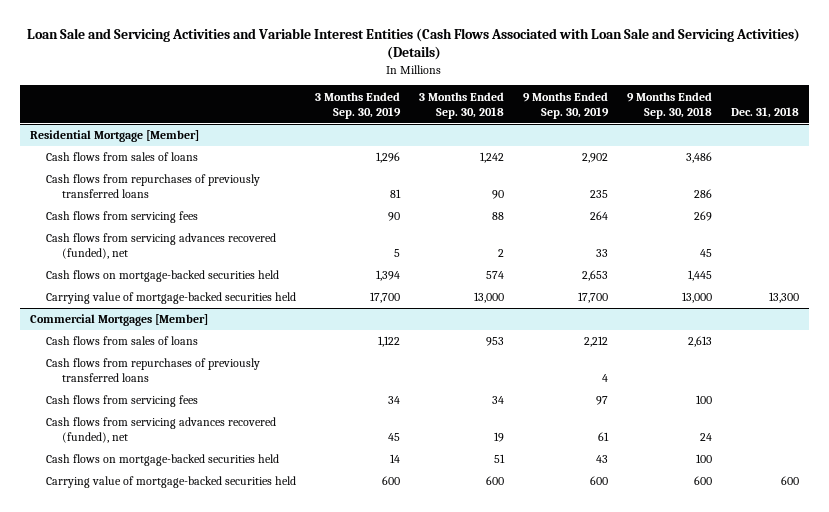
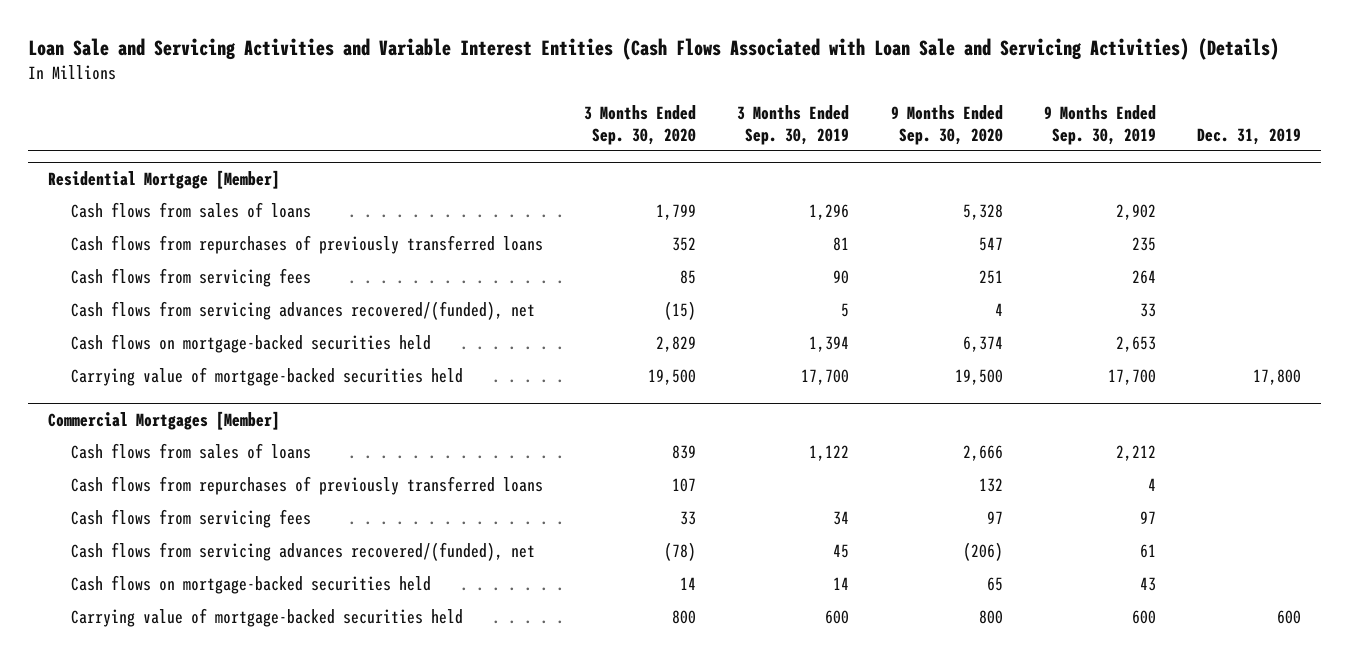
- | 3 Months Ended Sep. 30, 2019 | 3 Months Ended Sep. 30, 2018 | 9 Months Ended Sep. 30, 2019 | 9 Months Ended Sep. 30, 2018 | Dec. 31, 2018
+ | 3 Months Ended Sep. 30, 2020 | 3 Months Ended Sep. 30, 2019 | 9 Months Ended Sep. 30, 2020 | 9 Months Ended Sep. 30, 2019 | Dec. 31, 2019
@ Residential Mortgage [Member]
- Cash flows from servicing advances recovered (funded), net | 5 | 2 | 33 | 45 |
+ Cash flows from servicing advances recovered/(funded), net | (15) | 5 | 4 | 33 |
@ Commercial Mortgages [Member]
- Cash flows from servicing advances recovered (funded), net | 45 | 19 | 61 | 24 |
+ Cash flows from servicing advances recovered/(funded), net | (78) | 45 | (206) | 61 |

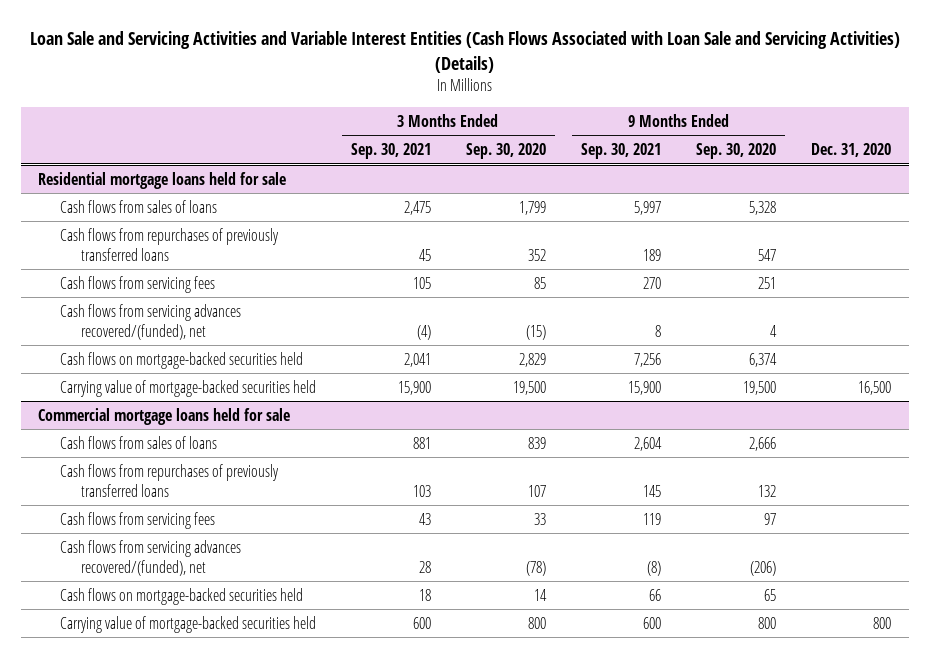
- | 3 Months Ended Sep. 30, 2020 | 3 Months Ended Sep. 30, 2019 | 9 Months Ended Sep. 30, 2020 | 9 Months Ended Sep. 30, 2019 | Dec. 31, 2019
+ | 3 Months Ended Sep. 30, 2021 | 3 Months Ended Sep. 30, 2020 | 9 Months Ended Sep. 30, 2021 | 9 Months Ended Sep. 30, 2020 | Dec. 31, 2020
- Residential Mortgage [Member]
+ Residential mortgage loans held for sale
- Commercial Mortgages [Member]
+ Commercial mortgage loans held for sale

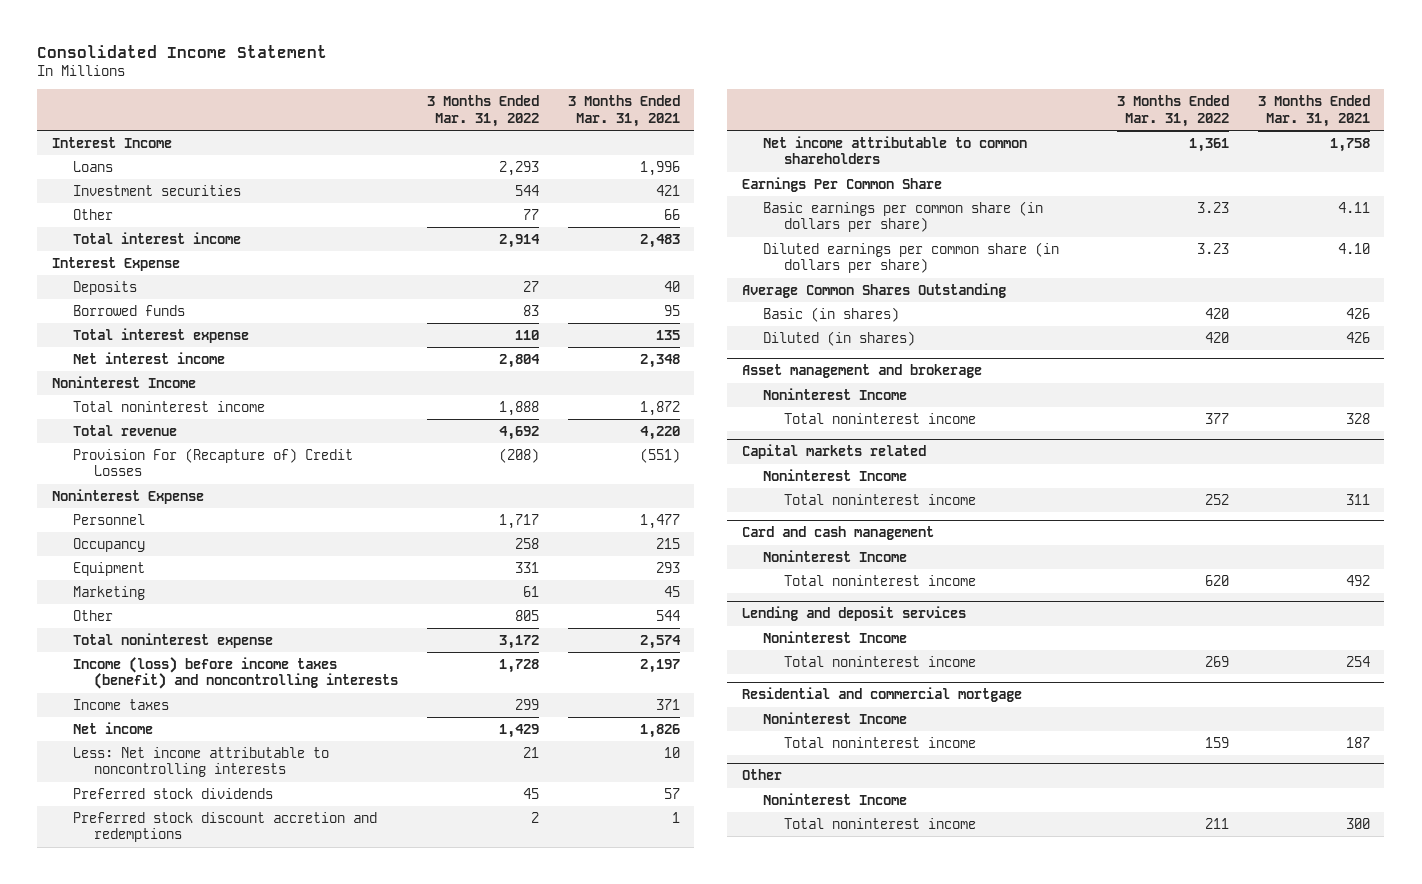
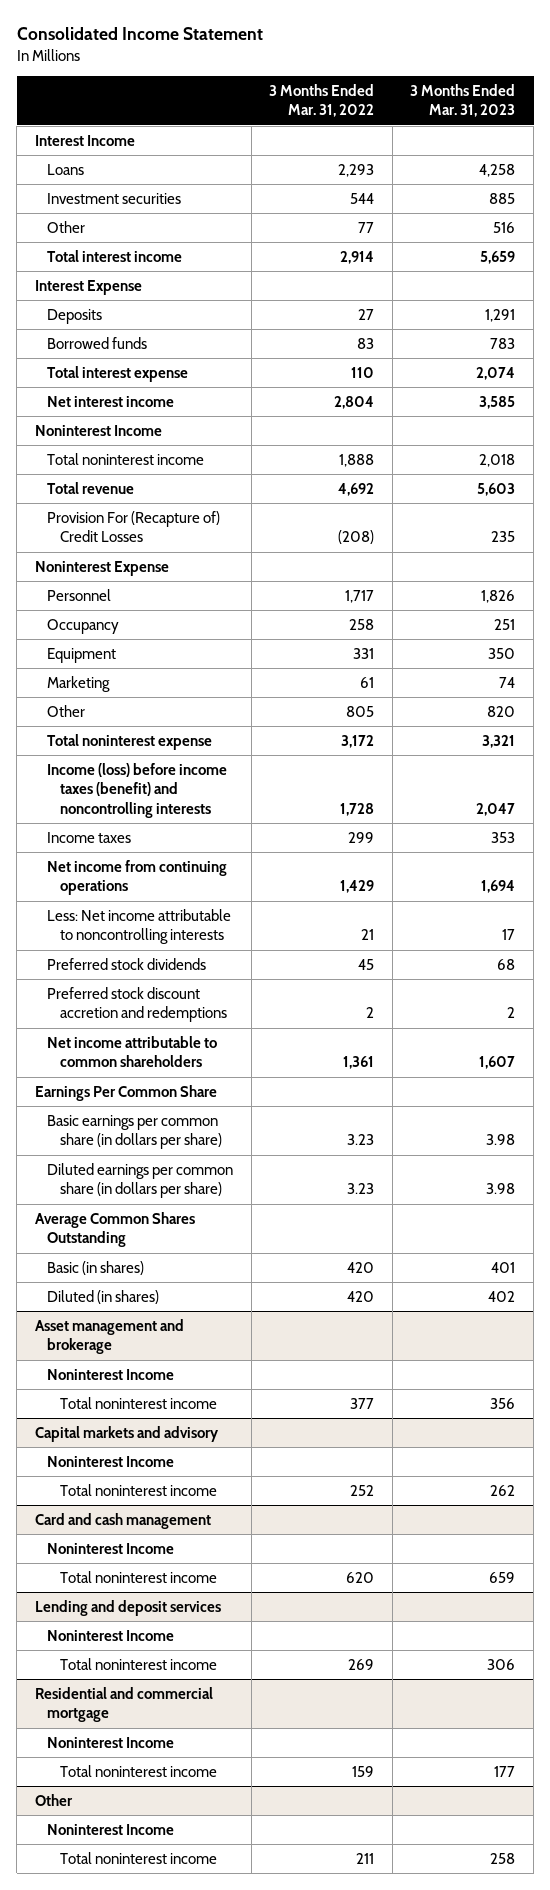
- | 3 Months Ended Mar. 31, 2022 | 3 Months Ended Mar. 31, 2021
+ | 3 Months Ended Mar. 31, 2022 | 3 Months Ended Mar. 31, 2023
- Net income | 1,429 | 1,826
+ Net income from continuing operations | 1,429 | 1,694
- Capital markets related
+ Capital markets and advisory

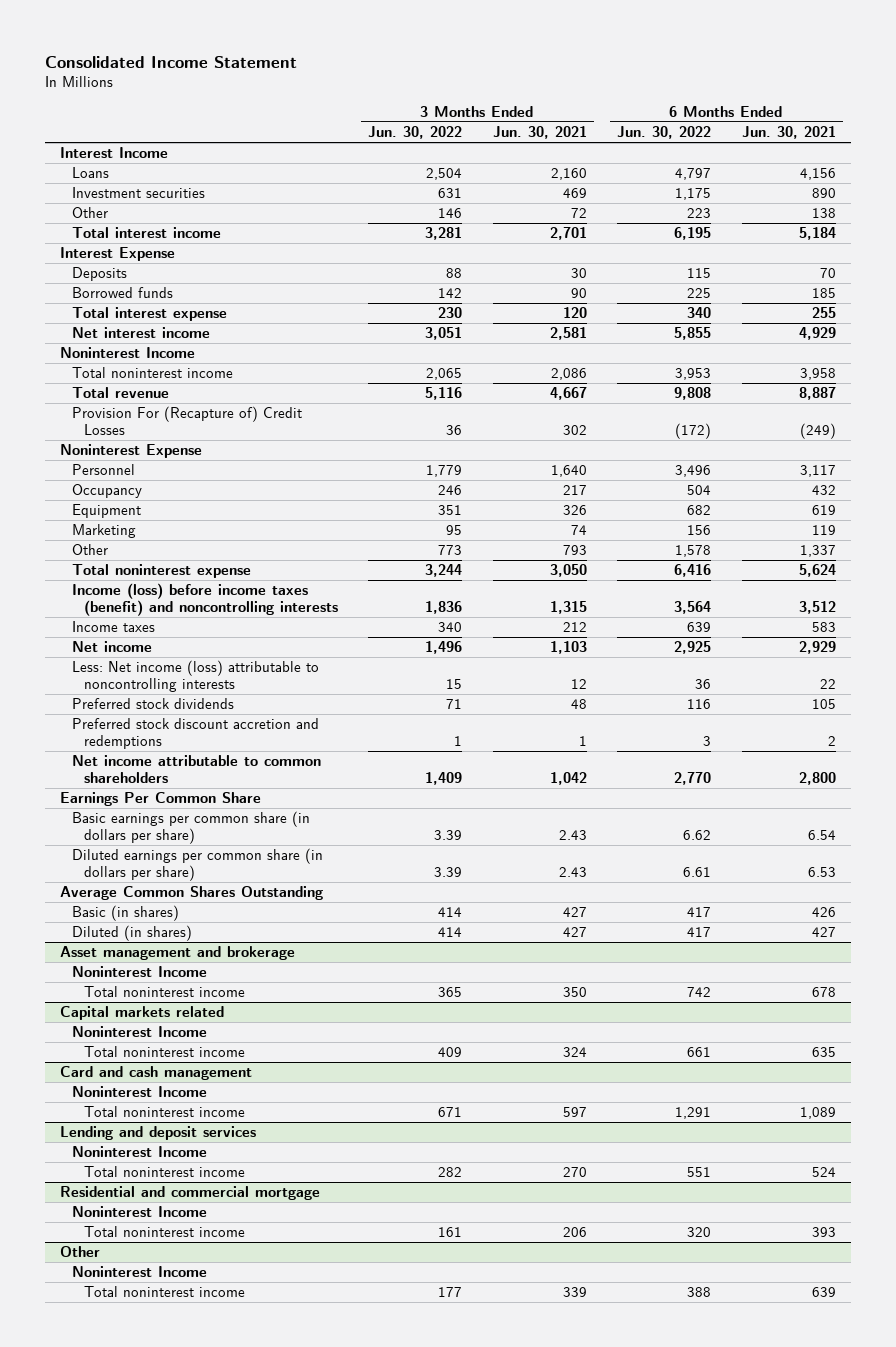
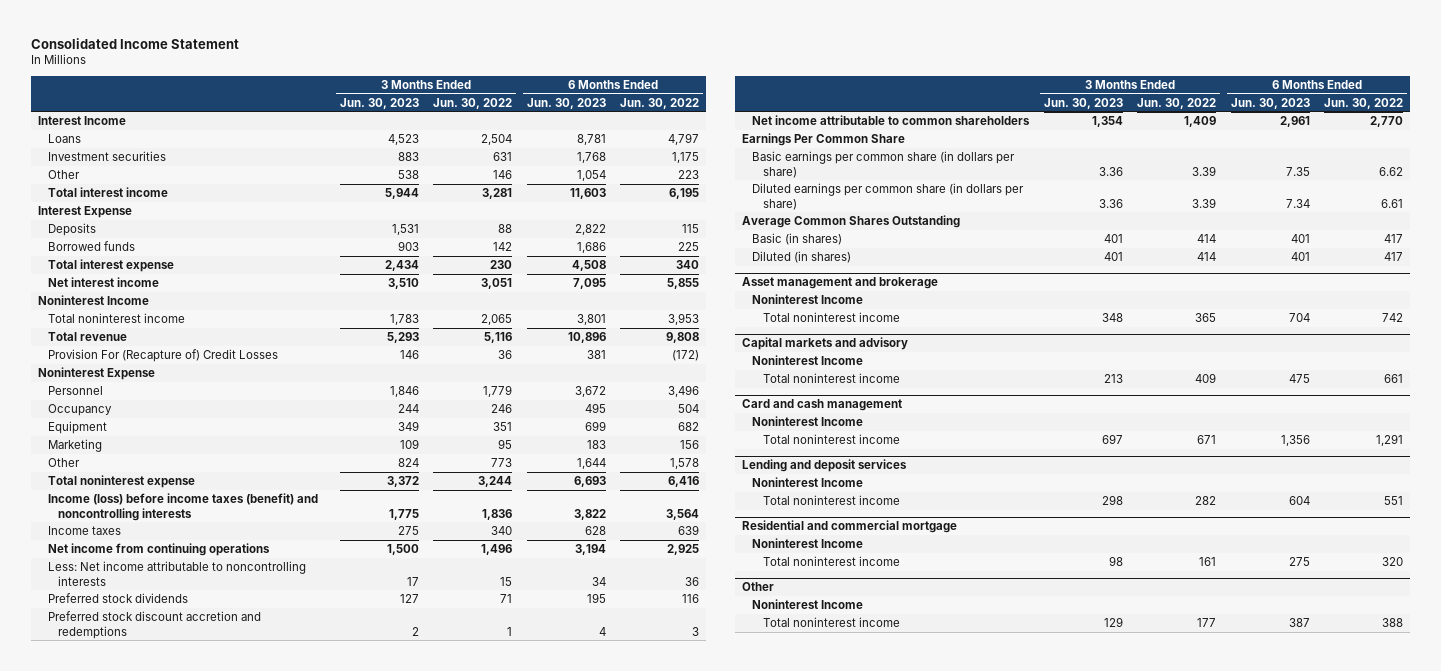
- | 3 Months Ended Jun. 30, 2022 | 3 Months Ended Jun. 30, 2021 | 6 Months Ended Jun. 30, 2022 | 6 Months Ended Jun. 30, 2021
+ | 3 Months Ended Jun. 30, 2023 | 3 Months Ended Jun. 30, 2022 | 6 Months Ended Jun. 30, 2023 | 6 Months Ended Jun. 30, 2022
- Net income | 1,496 | 1,103 | 2,925 | 2,929
- Less: Net income (loss) attributable to noncontrolling interests | 15 | 12 | 36 | 22
+ Net income from continuing operations | 1,500 | 1,496 | 3,194 | 2,925
+ Less: Net income attributable to noncontrolling interests | 17 | 15 | 34 | 36
- Capital markets related
+ Capital markets and advisory

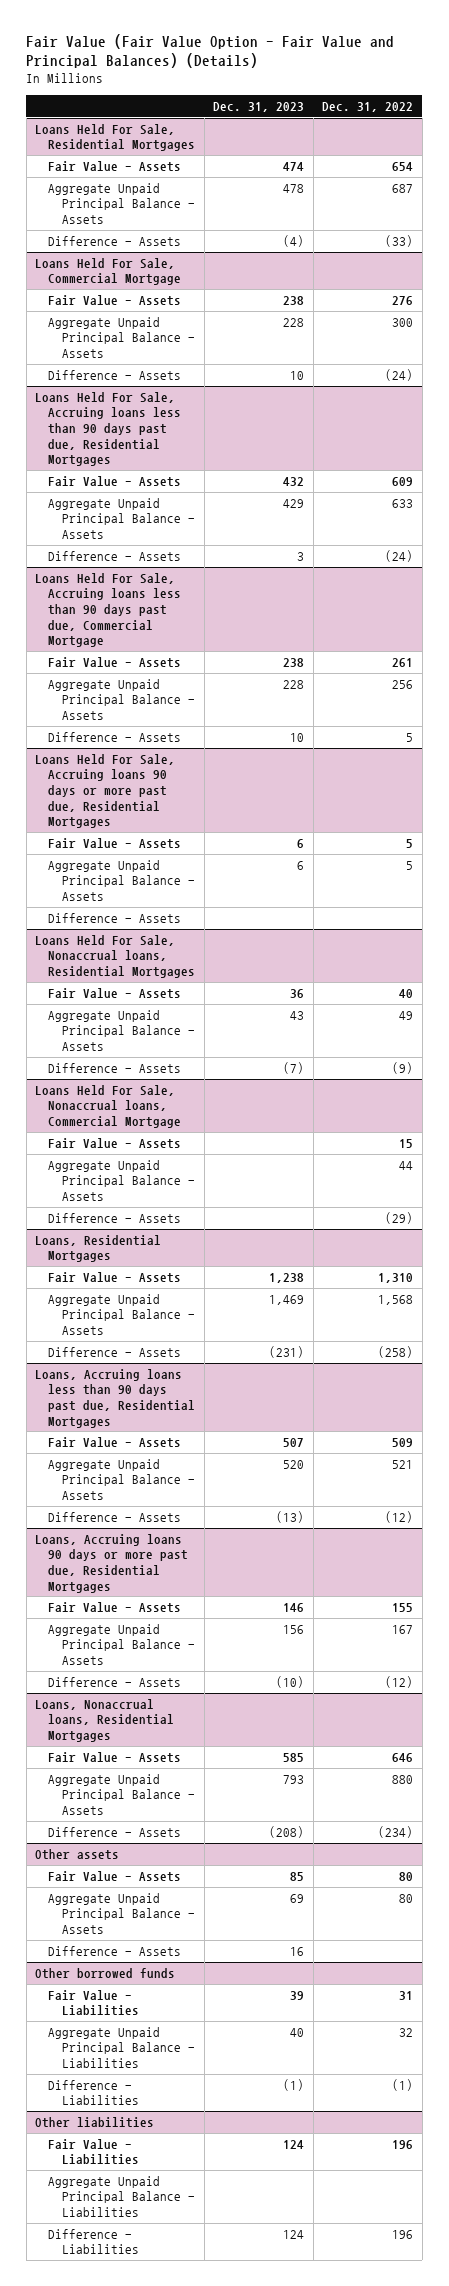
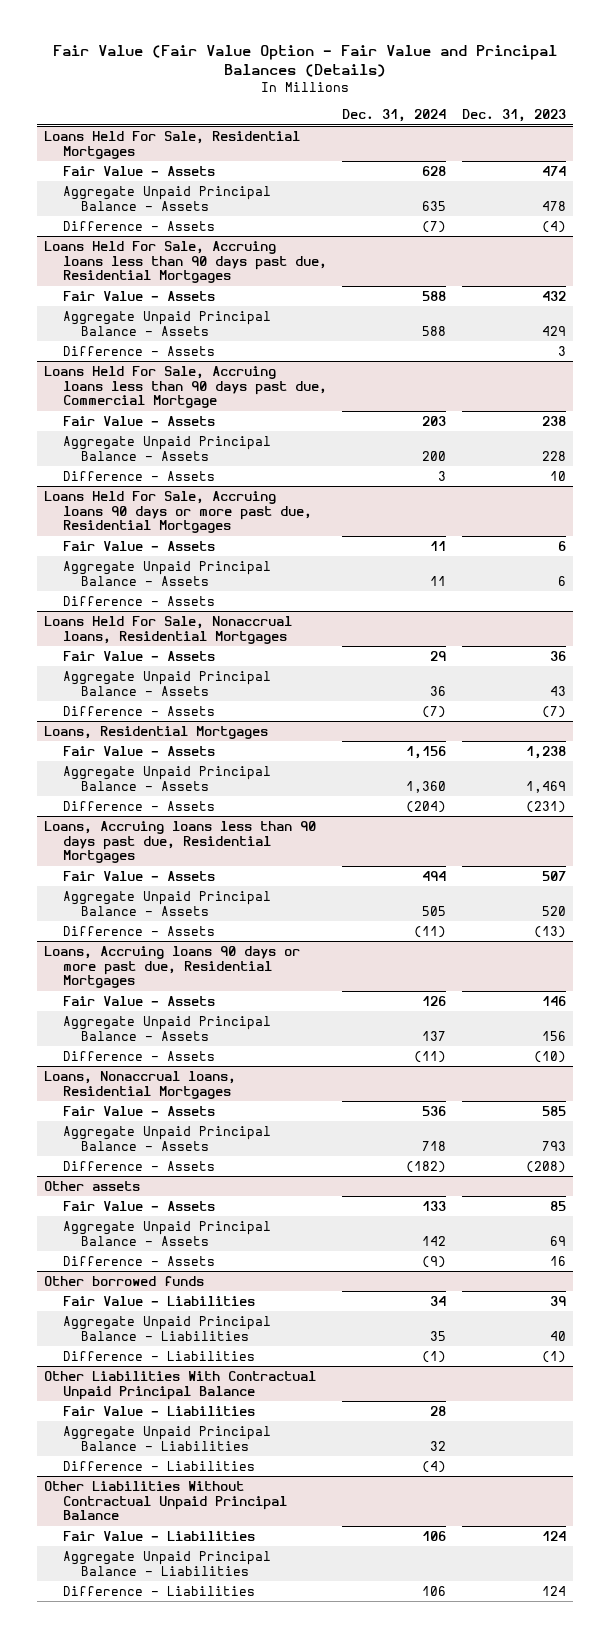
- Fair Value (Fair Value Option - Fair Value and Principal Balances) (Details)
+ Fair Value (Fair Value Option - Fair Value and Principal Balances (Details)
- | Dec. 31, 2023 | Dec. 31, 2022
+ | Dec. 31, 2024 | Dec. 31, 2023
- Loans Held For Sale, Commercial Mortgage
- Fair Value - Assets | 238 | 276
- Aggregate Unpaid Principal Balance - Assets | 228 | 300
- Difference - Assets | 10 | (24)
- Loans Held For Sale, Nonaccrual loans, Commercial Mortgage
- Fair Value - Assets | | 15
- Aggregate Unpaid Principal Balance - Assets | | 44
- Difference - Assets | | (29)
- Other liabilities
+ Other Liabilities With Contractual Unpaid Principal Balance
+ Fair Value - Liabilities | 28 |
+ Aggregate Unpaid Principal Balance - Liabilities | 32 |
+ Difference - Liabilities | (4) |
+ Other Liabilities Without Contractual Unpaid Principal Balance

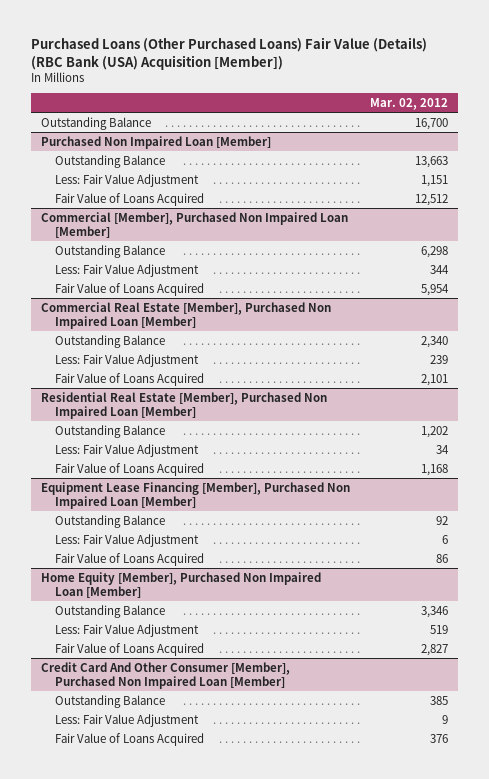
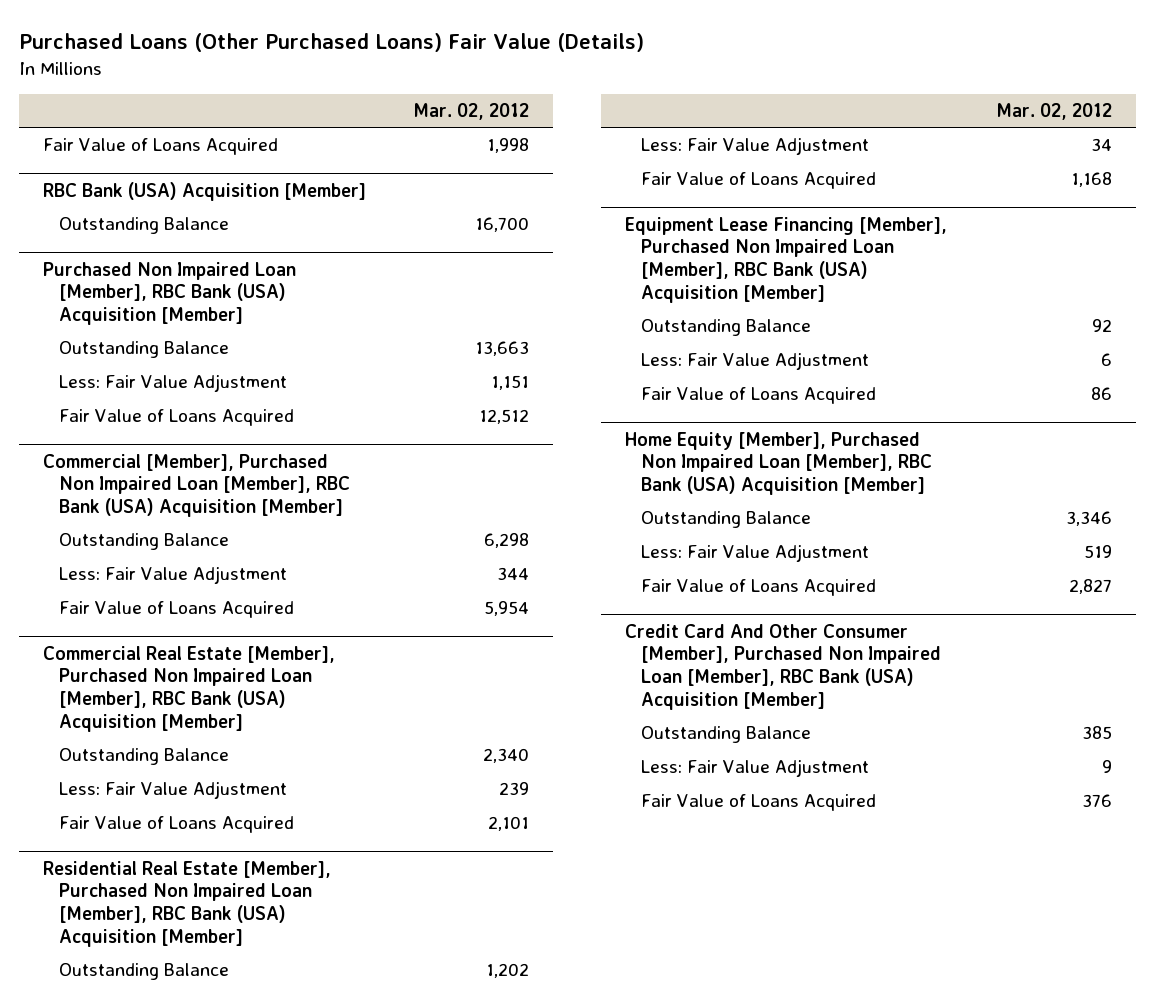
- Purchased Loans (Other Purchased Loans) Fair Value (Details) (RBC Bank (USA) Acquisition [Member])
+ Purchased Loans (Other Purchased Loans) Fair Value (Details)
+ Fair Value of Loans Acquired | 1,998
+ RBC Bank (USA) Acquisition [Member]
- Purchased Non Impaired Loan [Member]
+ Purchased Non Impaired Loan [Member], RBC Bank (USA) Acquisition [Member]
- Commercial [Member], Purchased Non Impaired Loan [Member]
+ Commercial [Member], Purchased Non Impaired Loan [Member], RBC Bank (USA) Acquisition [Member]
- Commercial Real Estate [Member], Purchased Non Impaired Loan [Member]
+ Commercial Real Estate [Member], Purchased Non Impaired Loan [Member], RBC Bank (USA) Acquisition [Member]
- Residential Real Estate [Member], Purchased Non Impaired Loan [Member]
+ Residential Real Estate [Member], Purchased Non Impaired Loan [Member], RBC Bank (USA) Acquisition [Member]
- Equipment Lease Financing [Member], Purchased Non Impaired Loan [Member]
+ Equipment Lease Financing [Member], Purchased Non Impaired Loan [Member], RBC Bank (USA) Acquisition [Member]
- Home Equity [Member], Purchased Non Impaired Loan [Member]
+ Home Equity [Member], Purchased Non Impaired Loan [Member], RBC Bank (USA) Acquisition [Member]
- Credit Card And Other Consumer [Member], Purchased Non Impaired Loan [Member]
+ Credit Card And Other Consumer [Member], Purchased Non Impaired Loan [Member], RBC Bank (USA) Acquisition [Member]

